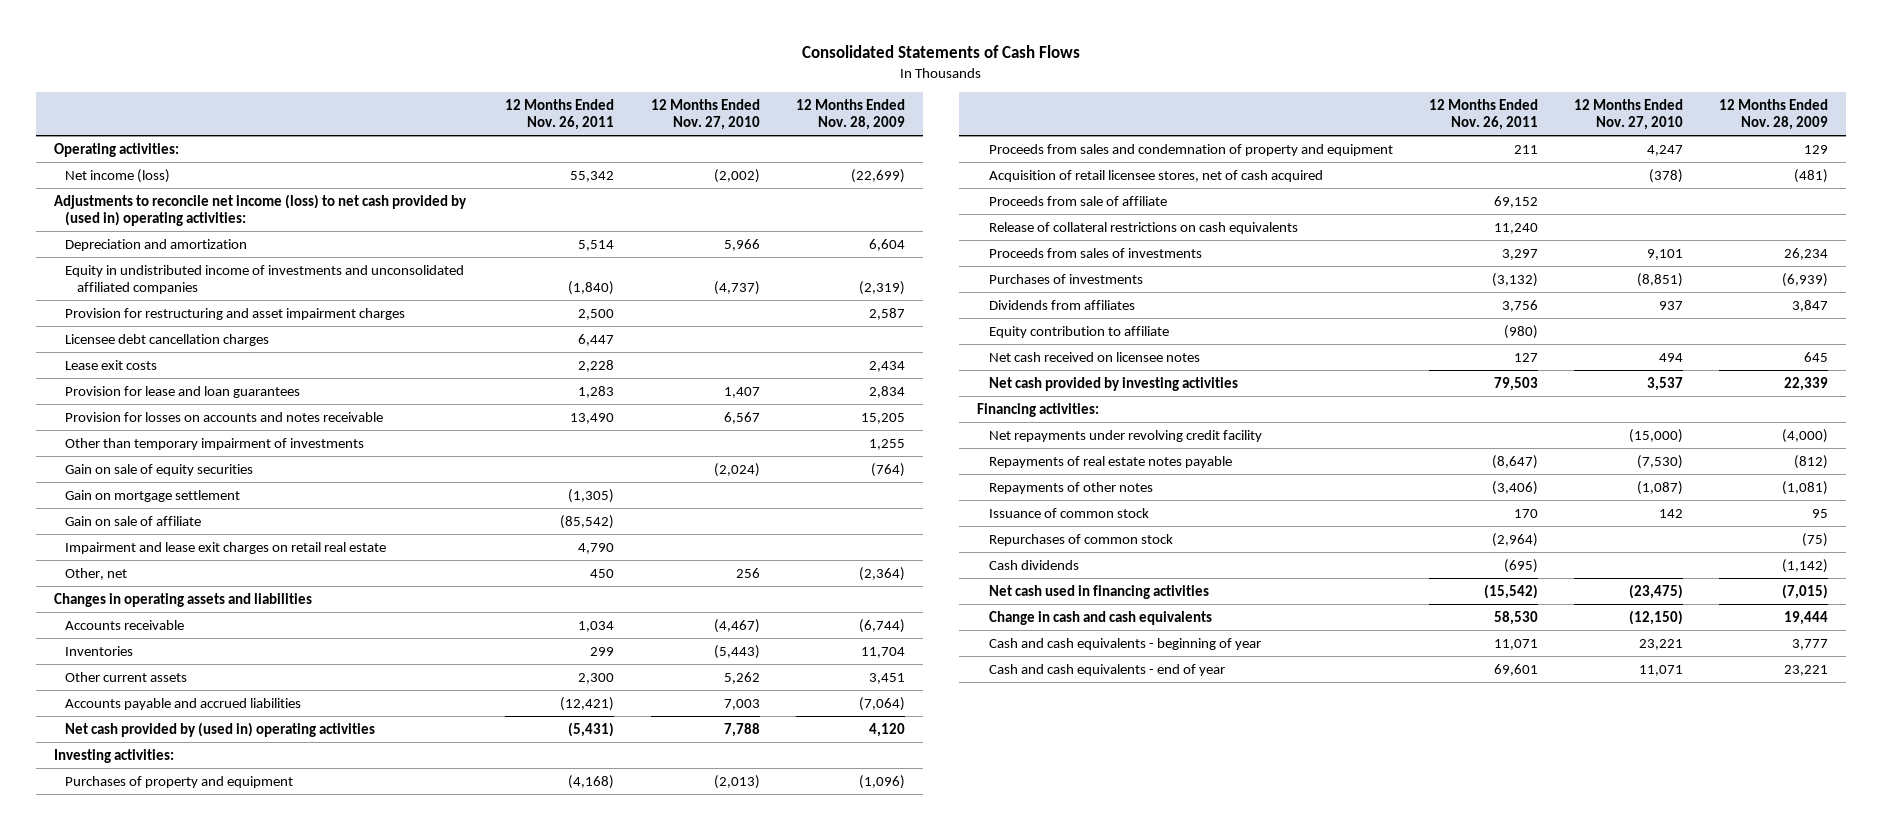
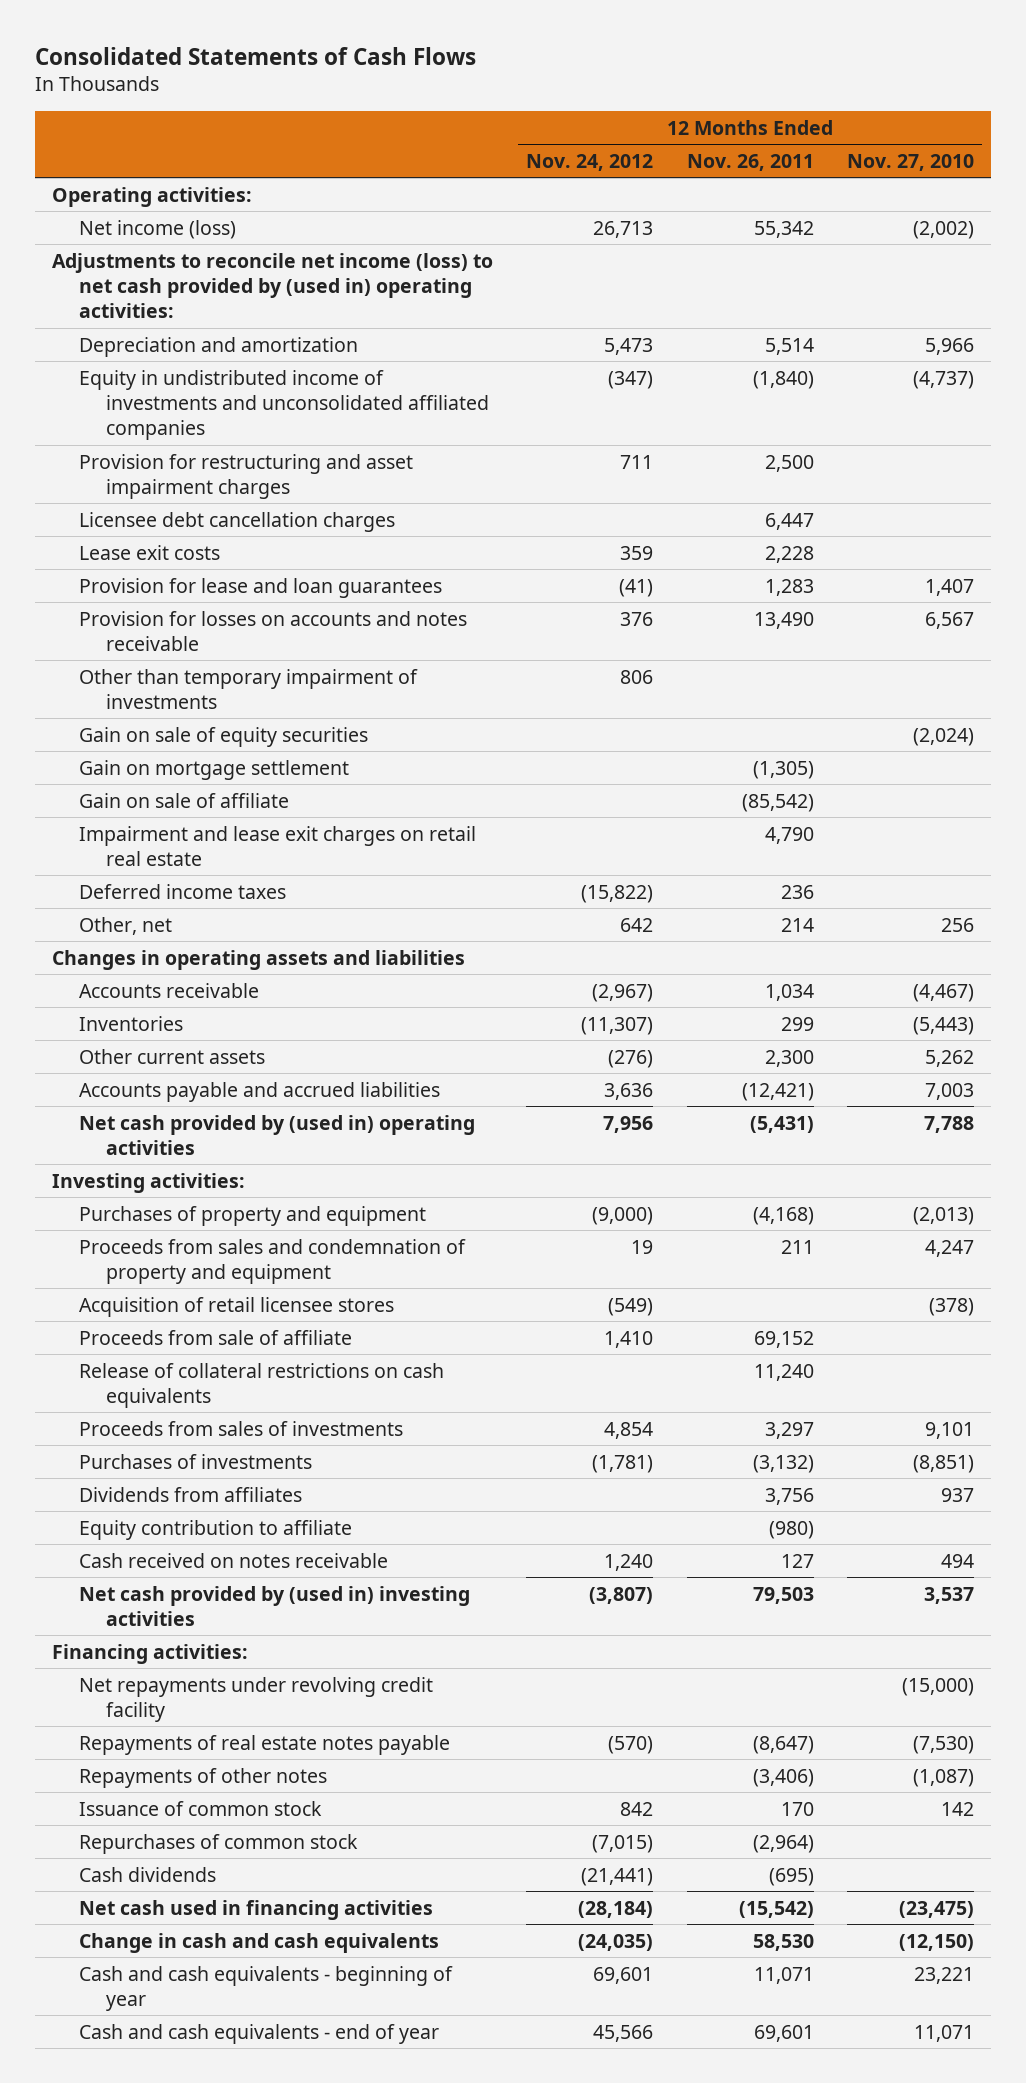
- | 12 Months Ended Nov. 26, 2011 | 12 Months Ended Nov. 27, 2010 | 12 Months Ended Nov. 28, 2009
+ | 12 Months Ended Nov. 24, 2012 | 12 Months Ended Nov. 26, 2011 | 12 Months Ended Nov. 27, 2010
- Other, net | 450 | 256 | (2,364)
+ Deferred income taxes | (15,822) | 236 |
+ Other, net | 642 | 214 | 256
- Acquisition of retail licensee stores, net of cash acquired | | (378) | (481)
+ Acquisition of retail licensee stores | (549) | | (378)
- Net cash received on licensee notes | 127 | 494 | 645
- Net cash provided by investing activities | 79,503 | 3,537 | 22,339
+ Cash received on notes receivable | 1,240 | 127 | 494
+ Net cash provided by (used in) investing activities | (3,807) | 79,503 | 3,537

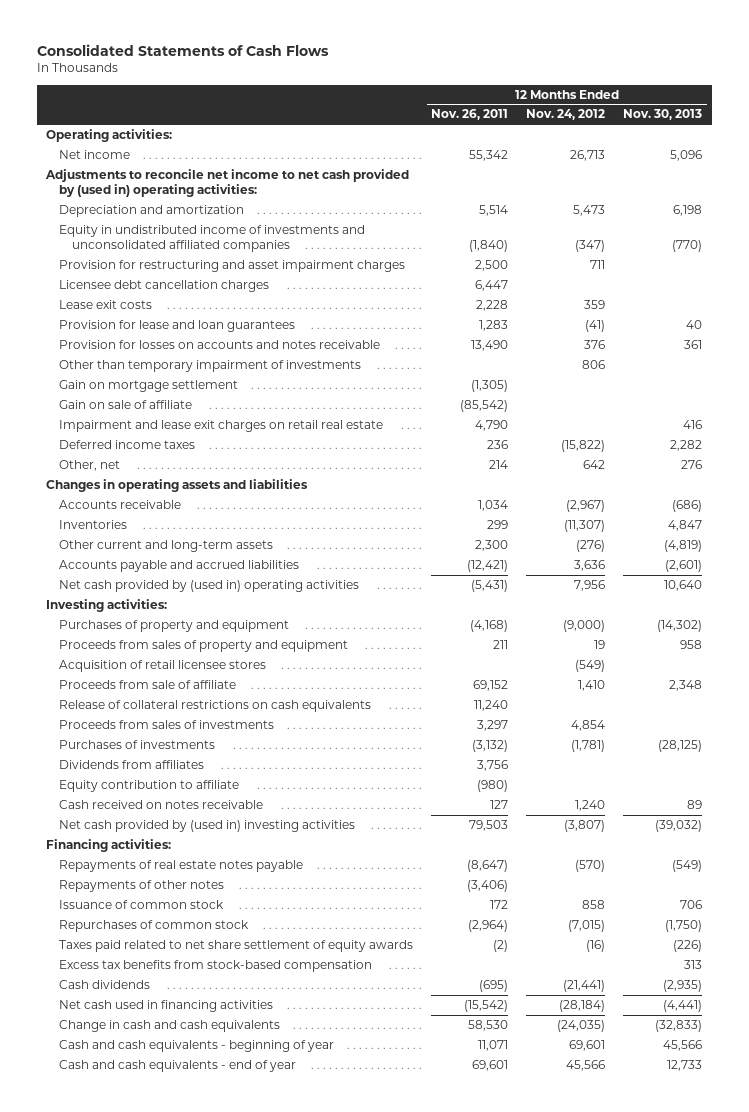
- | 12 Months Ended Nov. 24, 2012 | 12 Months Ended Nov. 26, 2011 | 12 Months Ended Nov. 27, 2010
+ | 12 Months Ended Nov. 26, 2011 | 12 Months Ended Nov. 24, 2012 | 12 Months Ended Nov. 30, 2013
- Net income (loss) | 26,713 | 55,342 | (2,002)
- Adjustments to reconcile net income (loss) to net cash provided by (used in) operating activities:
+ Net income | 55,342 | 26,713 | 5,096
+ Adjustments to reconcile net income to net cash provided by (used in) operating activities:
- Gain on sale of equity securities | | | (2,024)
- Other current assets | (276) | 2,300 | 5,262
+ Other current and long-term assets | 2,300 | (276) | (4,819)
- Proceeds from sales and condemnation of property and equipment | 19 | 211 | 4,247
+ Proceeds from sales of property and equipment | 211 | 19 | 958
- Net repayments under revolving credit facility | | | (15,000)
- Issuance of common stock | 842 | 170 | 142
+ Issuance of common stock | 172 | 858 | 706
+ Taxes paid related to net share settlement of equity awards | (2) | (16) | (226)
+ Excess tax benefits from stock-based compensation | | | 313

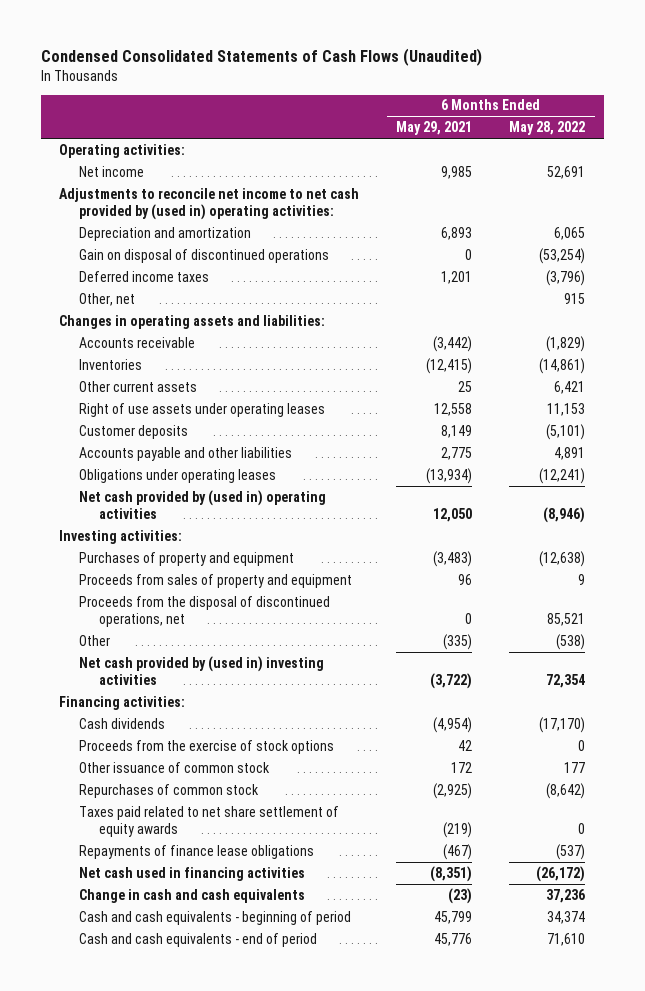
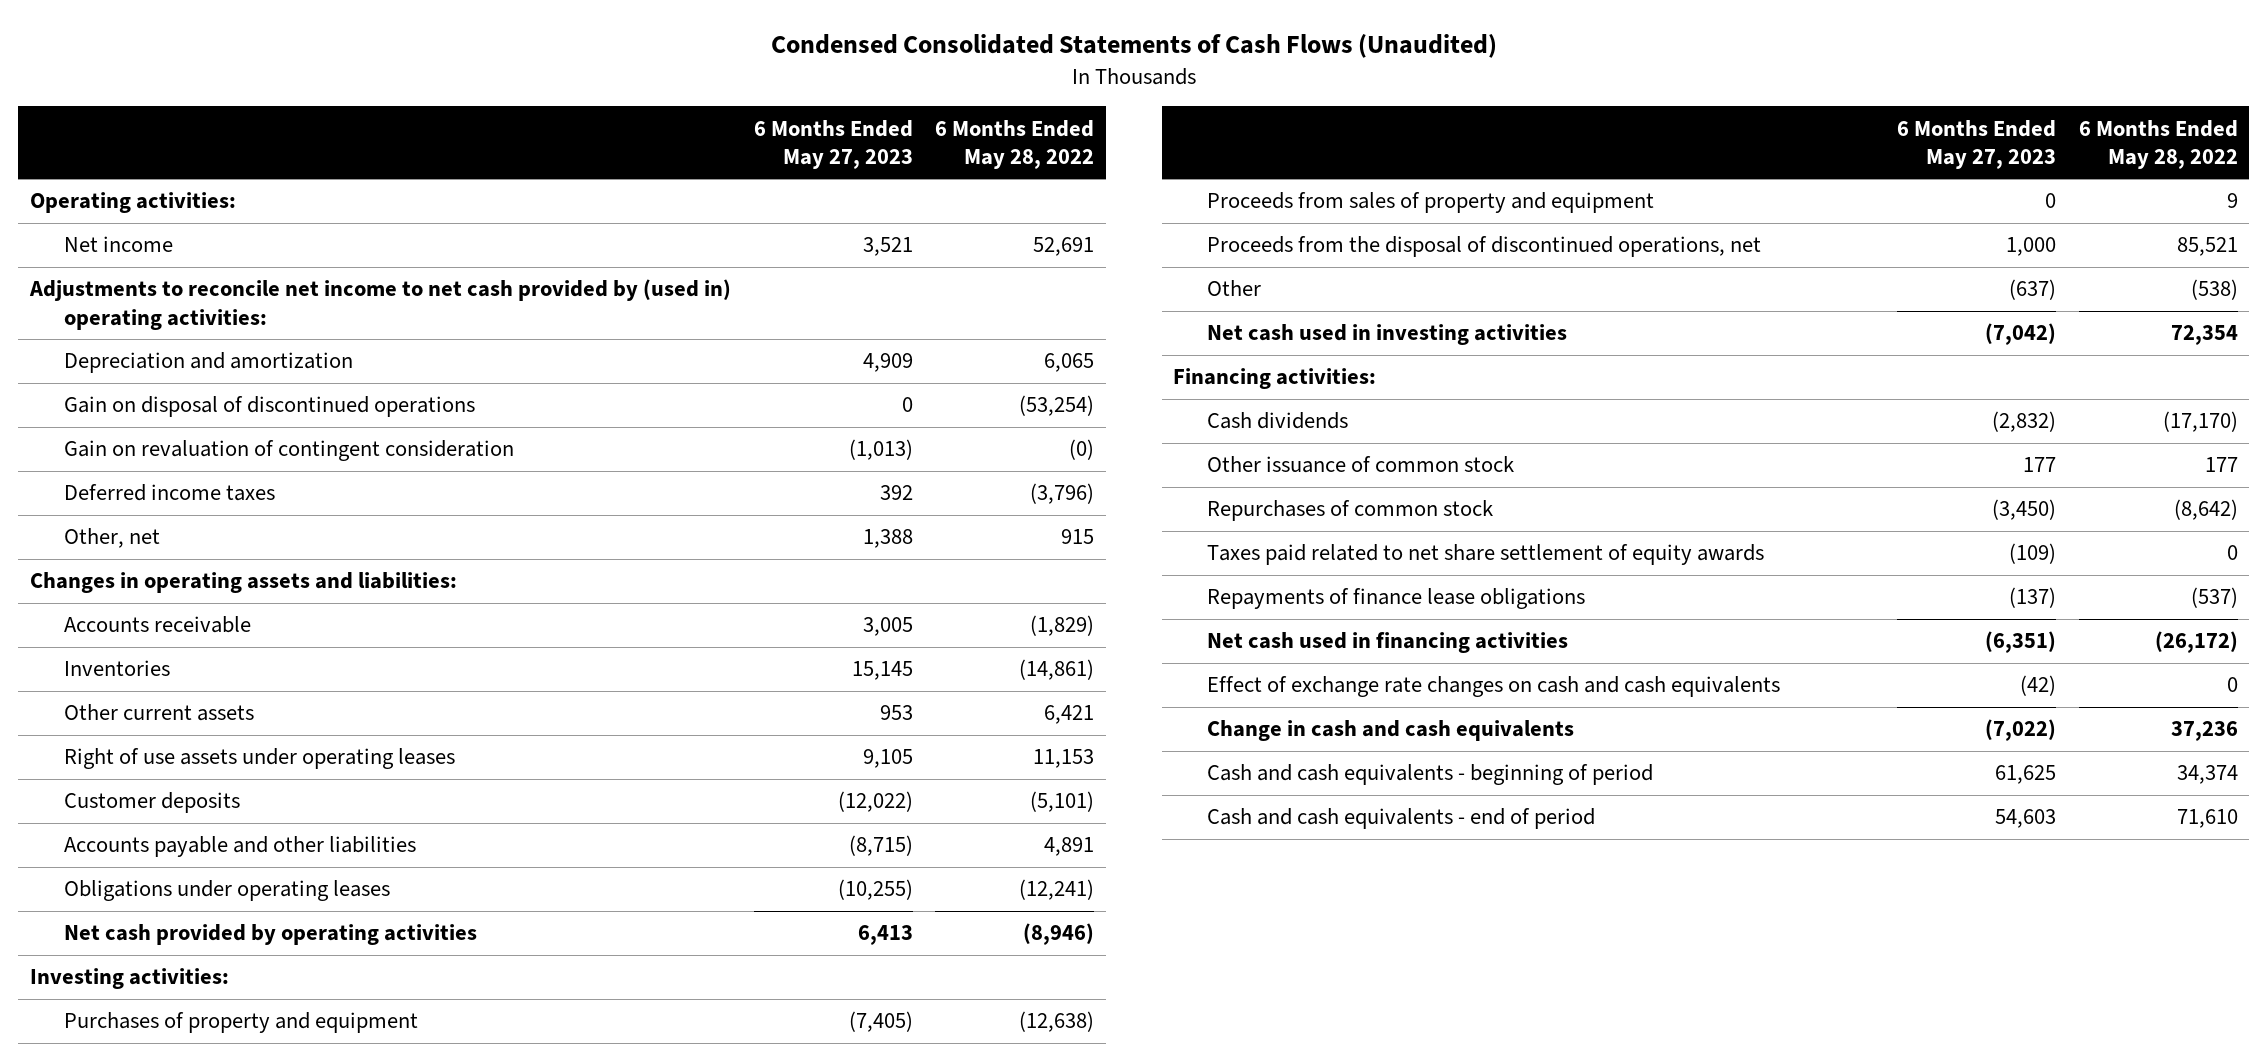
- | 6 Months Ended May 29, 2021 | 6 Months Ended May 28, 2022
+ | 6 Months Ended May 27, 2023 | 6 Months Ended May 28, 2022
+ Gain on revaluation of contingent consideration | (1,013) | (0)
- Net cash provided by (used in) operating activities | 12,050 | (8,946)
+ Net cash provided by operating activities | 6,413 | (8,946)
- Net cash provided by (used in) investing activities | (3,722) | 72,354
+ Net cash used in investing activities | (7,042) | 72,354
- Proceeds from the exercise of stock options | 42 | 0
+ Effect of exchange rate changes on cash and cash equivalents | (42) | 0

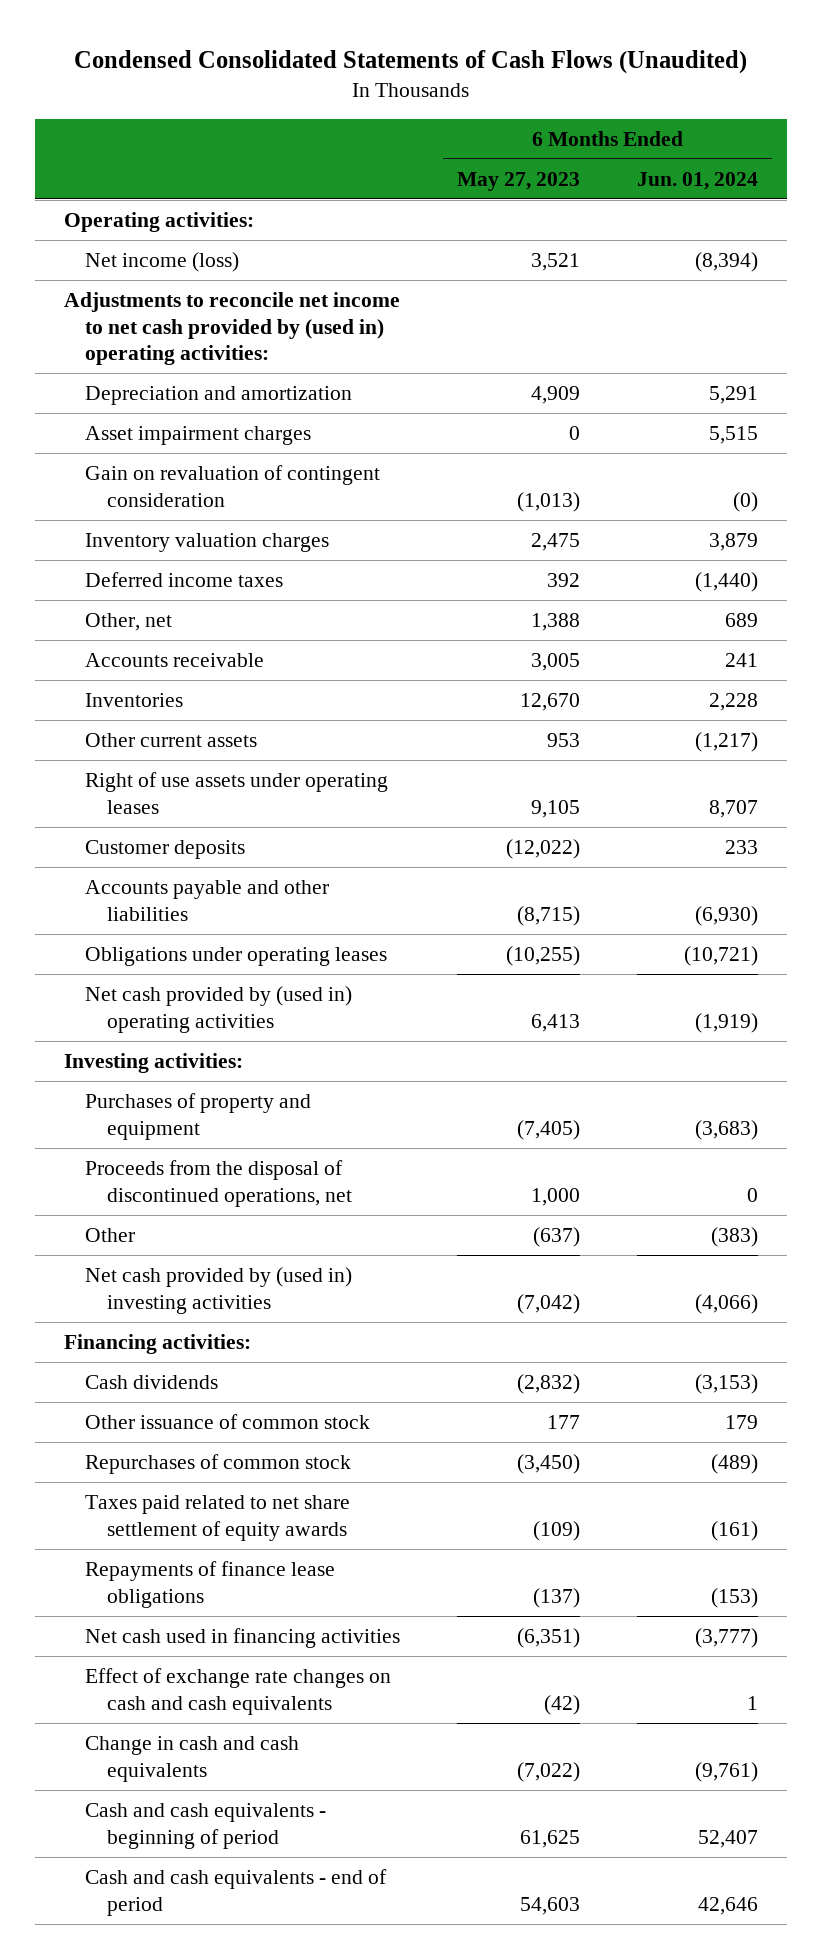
- | 6 Months Ended May 27, 2023 | 6 Months Ended May 28, 2022
+ | 6 Months Ended May 27, 2023 | 6 Months Ended Jun. 01, 2024
- Net income | 3,521 | 52,691
+ Net income (loss) | 3,521 | (8,394)
- Gain on disposal of discontinued operations | 0 | (53,254)
+ Asset impairment charges | 0 | 5,515
+ Inventory valuation charges | 2,475 | 3,879
- Changes in operating assets and liabilities:
- Inventories | 15,145 | (14,861)
+ Inventories | 12,670 | 2,228
- Net cash provided by operating activities | 6,413 | (8,946)
+ Net cash provided by (used in) operating activities | 6,413 | (1,919)
- Proceeds from sales of property and equipment | 0 | 9
- Net cash used in investing activities | (7,042) | 72,354
+ Net cash provided by (used in) investing activities | (7,042) | (4,066)

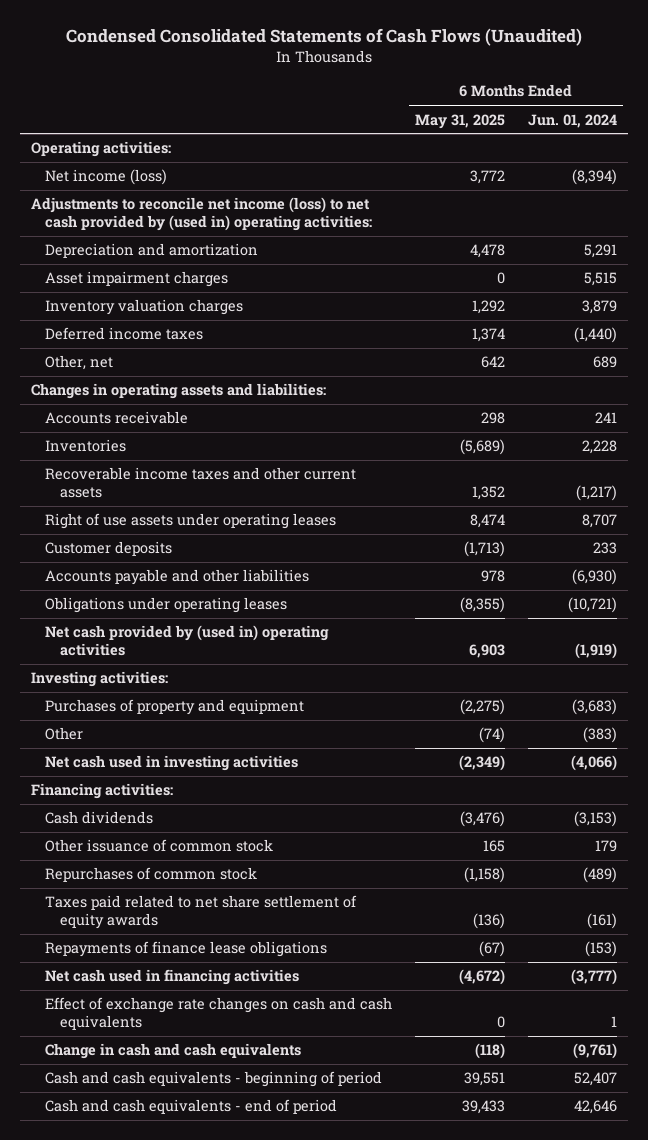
- | 6 Months Ended May 27, 2023 | 6 Months Ended Jun. 01, 2024
+ | 6 Months Ended May 31, 2025 | 6 Months Ended Jun. 01, 2024
- Adjustments to reconcile net income to net cash provided by (used in) operating activities:
+ Adjustments to reconcile net income (loss) to net cash provided by (used in) operating activities:
- Gain on revaluation of contingent consideration | (1,013) | (0)
+ Changes in operating assets and liabilities:
- Other current assets | 953 | (1,217)
+ Recoverable income taxes and other current assets | 1,352 | (1,217)
- Proceeds from the disposal of discontinued operations, net | 1,000 | 0
- Net cash provided by (used in) investing activities | (7,042) | (4,066)
+ Net cash used in investing activities | (2,349) | (4,066)

